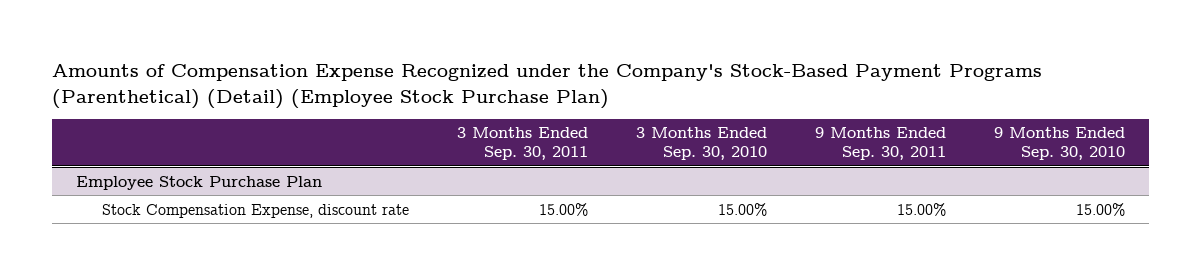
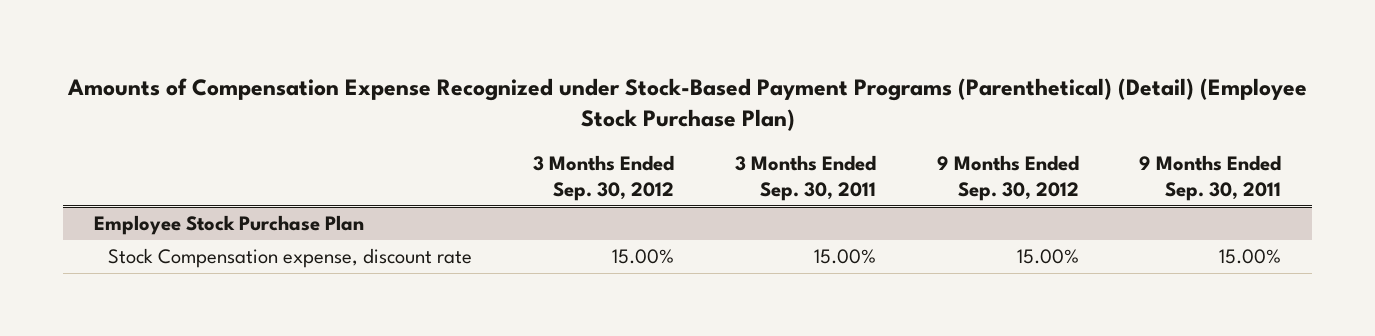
- Amounts of Compensation Expense Recognized under the Company's Stock-Based Payment Programs (Parenthetical) (Detail) (Employee Stock Purchase Plan)
+ Amounts of Compensation Expense Recognized under Stock-Based Payment Programs (Parenthetical) (Detail) (Employee Stock Purchase Plan)
- | 3 Months Ended Sep. 30, 2011 | 3 Months Ended Sep. 30, 2010 | 9 Months Ended Sep. 30, 2011 | 9 Months Ended Sep. 30, 2010
+ | 3 Months Ended Sep. 30, 2012 | 3 Months Ended Sep. 30, 2011 | 9 Months Ended Sep. 30, 2012 | 9 Months Ended Sep. 30, 2011
@ Employee Stock Purchase Plan
- Stock Compensation Expense, discount rate | 15.00% | 15.00% | 15.00% | 15.00%
+ Stock Compensation expense, discount rate | 15.00% | 15.00% | 15.00% | 15.00%

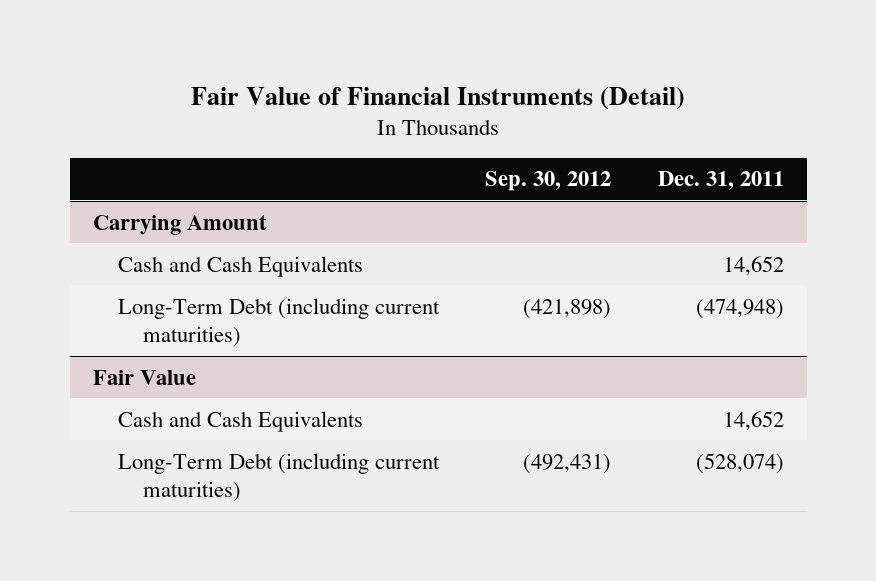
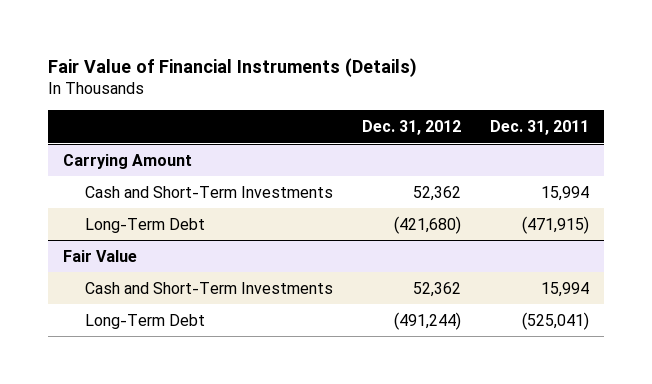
- Fair Value of Financial Instruments (Detail)
+ Fair Value of Financial Instruments (Details)
- | Sep. 30, 2012 | Dec. 31, 2011
+ | Dec. 31, 2012 | Dec. 31, 2011
@ Carrying Amount
- Cash and Cash Equivalents | | 14,652
- Long-Term Debt (including current maturities) | (421,898) | (474,948)
+ Cash and Short-Term Investments | 52,362 | 15,994
+ Long-Term Debt | (421,680) | (471,915)
@ Fair Value
- Cash and Cash Equivalents | | 14,652
- Long-Term Debt (including current maturities) | (492,431) | (528,074)
+ Cash and Short-Term Investments | 52,362 | 15,994
+ Long-Term Debt | (491,244) | (525,041)

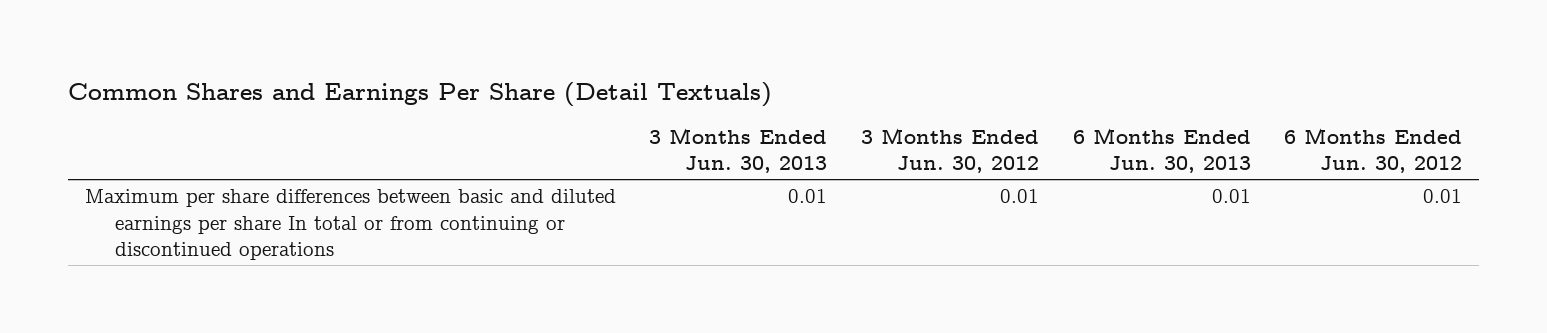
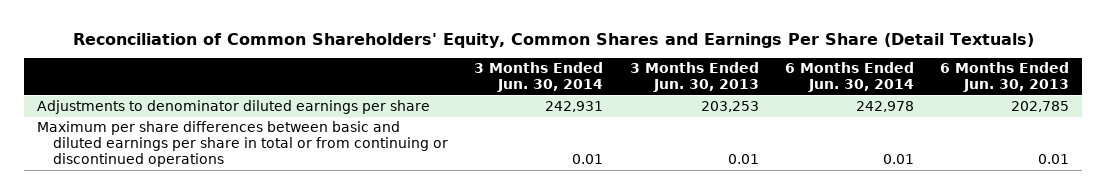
- Common Shares and Earnings Per Share (Detail Textuals)
+ Reconciliation of Common Shareholders' Equity, Common Shares and Earnings Per Share (Detail Textuals)
- | 3 Months Ended Jun. 30, 2013 | 3 Months Ended Jun. 30, 2012 | 6 Months Ended Jun. 30, 2013 | 6 Months Ended Jun. 30, 2012
+ | 3 Months Ended Jun. 30, 2014 | 3 Months Ended Jun. 30, 2013 | 6 Months Ended Jun. 30, 2014 | 6 Months Ended Jun. 30, 2013
- Maximum per share differences between basic and diluted earnings per share In total or from continuing or discontinued operations | 0.01 | 0.01 | 0.01 | 0.01
+ Adjustments to denominator diluted earnings per share | 242,931 | 203,253 | 242,978 | 202,785
+ Maximum per share differences between basic and diluted earnings per share in total or from continuing or discontinued operations | 0.01 | 0.01 | 0.01 | 0.01

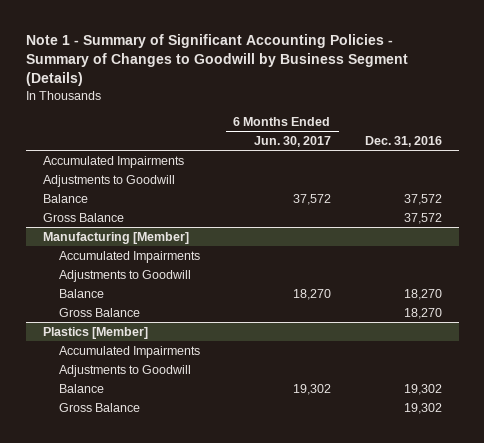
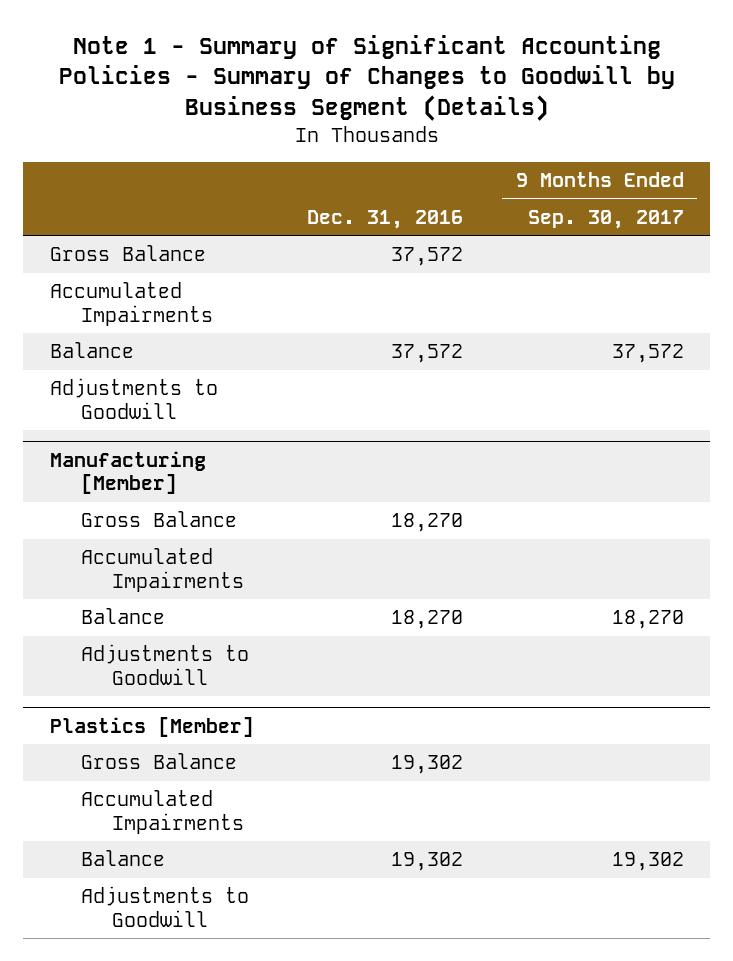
- | 6 Months Ended Jun. 30, 2017 | Dec. 31, 2016
+ | Dec. 31, 2016 | 9 Months Ended Sep. 30, 2017
moved up: Gross Balance | 37,572 |
moved down: Adjustments to Goodwill
@ Manufacturing [Member]
moved up: Gross Balance | 18,270 |
moved down: Adjustments to Goodwill
@ Plastics [Member]
moved up: Gross Balance | 19,302 |
moved down: Adjustments to Goodwill

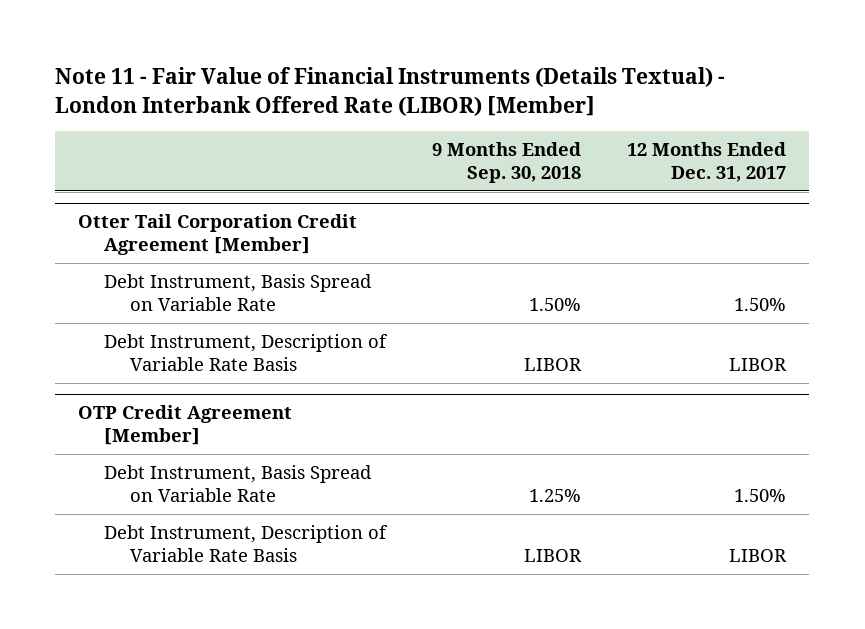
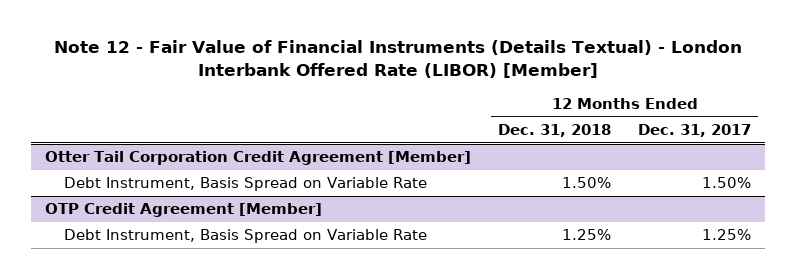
- Note 11 - Fair Value of Financial Instruments (Details Textual) - London Interbank Offered Rate (LIBOR) [Member]
+ Note 12 - Fair Value of Financial Instruments (Details Textual) - London Interbank Offered Rate (LIBOR) [Member]
- | 9 Months Ended Sep. 30, 2018 | 12 Months Ended Dec. 31, 2017
+ | 12 Months Ended Dec. 31, 2018 | 12 Months Ended Dec. 31, 2017
@ Otter Tail Corporation Credit Agreement [Member]
- Debt Instrument, Description of Variable Rate Basis | LIBOR | LIBOR
@ OTP Credit Agreement [Member]
- Debt Instrument, Basis Spread on Variable Rate | 1.25% | 1.50%
- Debt Instrument, Description of Variable Rate Basis | LIBOR | LIBOR
+ Debt Instrument, Basis Spread on Variable Rate | 1.25% | 1.25%

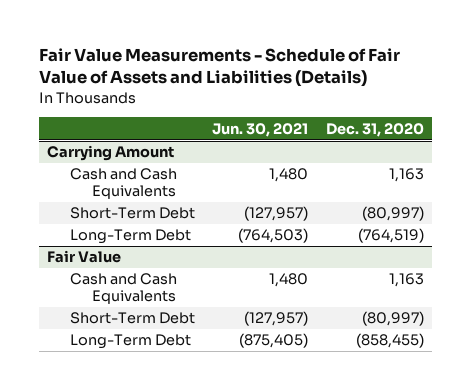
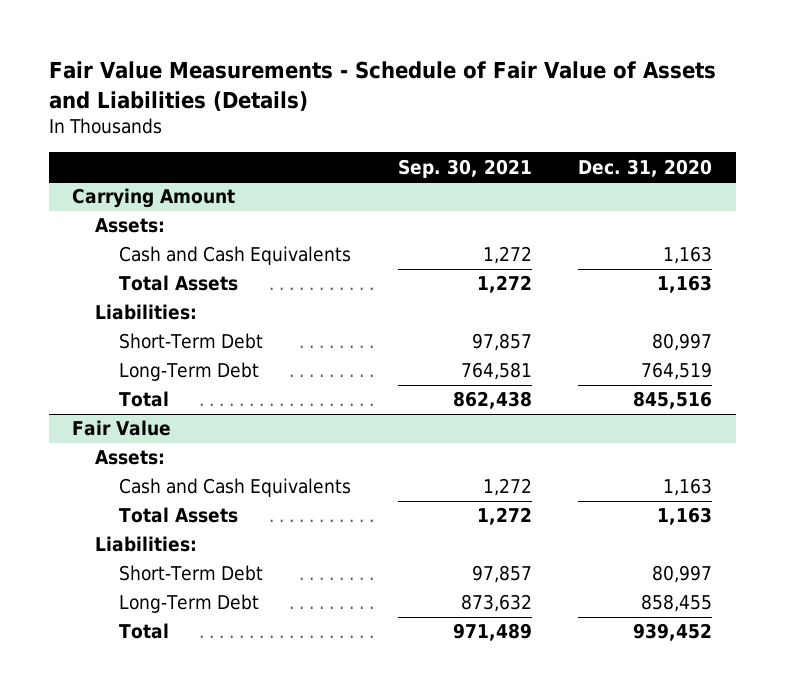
- | Jun. 30, 2021 | Dec. 31, 2020
+ | Sep. 30, 2021 | Dec. 31, 2020
@ Carrying Amount
+ Assets:
- Short-Term Debt | (127,957) | (80,997)
- Long-Term Debt | (764,503) | (764,519)
+ Total Assets | 1,272 | 1,163
+ Liabilities:
+ Short-Term Debt | 97,857 | 80,997
+ Long-Term Debt | 764,581 | 764,519
+ Total | 862,438 | 845,516
@ Fair Value
+ Assets:
- Short-Term Debt | (127,957) | (80,997)
- Long-Term Debt | (875,405) | (858,455)
+ Total Assets | 1,272 | 1,163
+ Liabilities:
+ Short-Term Debt | 97,857 | 80,997
+ Long-Term Debt | 873,632 | 858,455
+ Total | 971,489 | 939,452

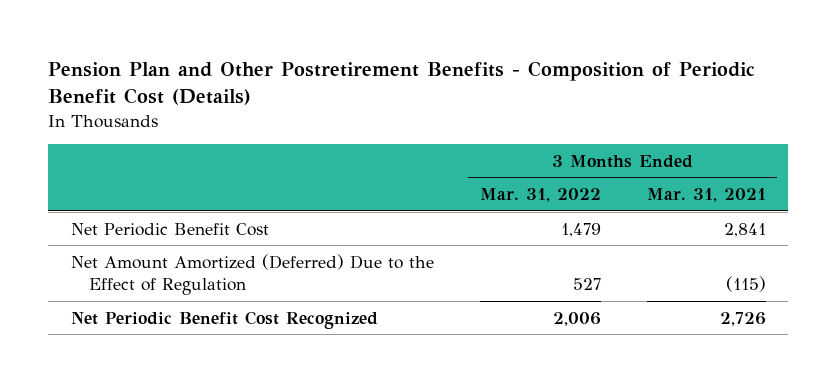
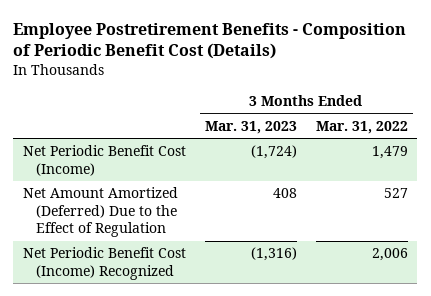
- Pension Plan and Other Postretirement Benefits - Composition of Periodic Benefit Cost (Details)
+ Employee Postretirement Benefits - Composition of Periodic Benefit Cost (Details)
- | 3 Months Ended Mar. 31, 2022 | 3 Months Ended Mar. 31, 2021
+ | 3 Months Ended Mar. 31, 2023 | 3 Months Ended Mar. 31, 2022
- Net Periodic Benefit Cost | 1,479 | 2,841
+ Net Periodic Benefit Cost (Income) | (1,724) | 1,479
- Net Periodic Benefit Cost Recognized | 2,006 | 2,726
+ Net Periodic Benefit Cost (Income) Recognized | (1,316) | 2,006

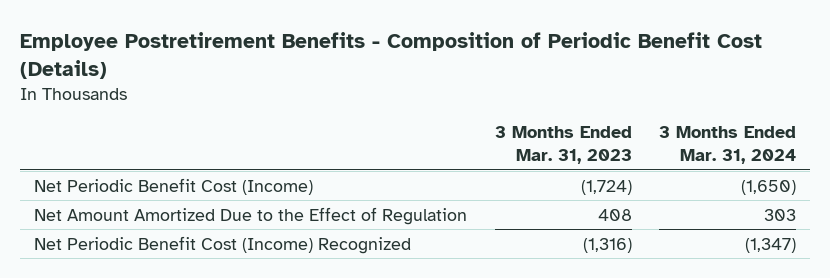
- | 3 Months Ended Mar. 31, 2023 | 3 Months Ended Mar. 31, 2022
+ | 3 Months Ended Mar. 31, 2023 | 3 Months Ended Mar. 31, 2024
- Net Amount Amortized (Deferred) Due to the Effect of Regulation | 408 | 527
+ Net Amount Amortized Due to the Effect of Regulation | 408 | 303

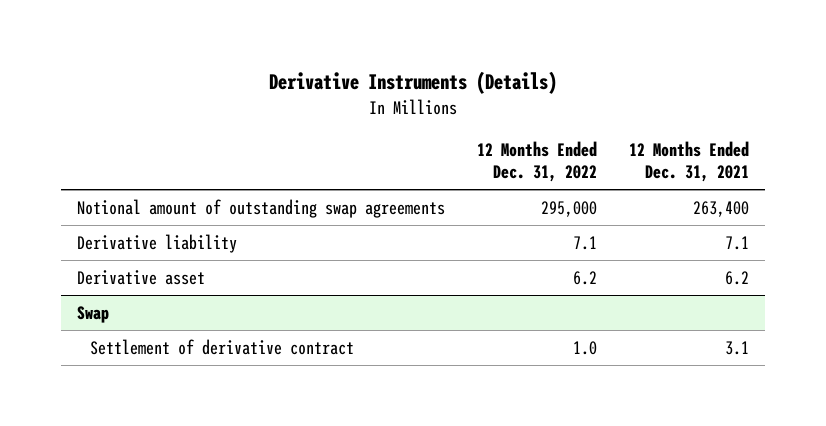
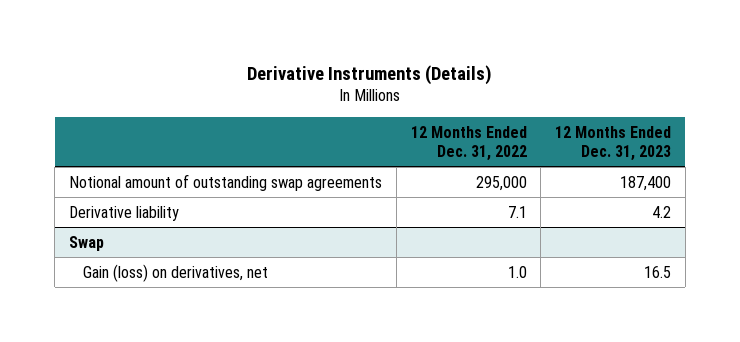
- | 12 Months Ended Dec. 31, 2022 | 12 Months Ended Dec. 31, 2021
+ | 12 Months Ended Dec. 31, 2022 | 12 Months Ended Dec. 31, 2023
- Derivative asset | 6.2 | 6.2
@ Swap
- Settlement of derivative contract | 1.0 | 3.1
+ Gain (loss) on derivatives, net | 1.0 | 16.5

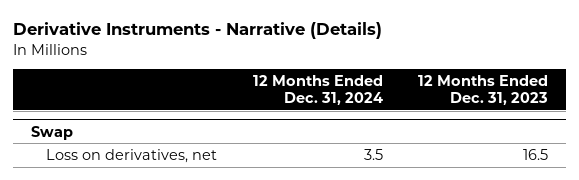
- Derivative Instruments (Details)
+ Derivative Instruments - Narrative (Details)
- | 12 Months Ended Dec. 31, 2022 | 12 Months Ended Dec. 31, 2023
+ | 12 Months Ended Dec. 31, 2024 | 12 Months Ended Dec. 31, 2023
- Notional amount of outstanding swap agreements | 295,000 | 187,400
- Derivative liability | 7.1 | 4.2
@ Swap
- Gain (loss) on derivatives, net | 1.0 | 16.5
+ Loss on derivatives, net | 3.5 | 16.5

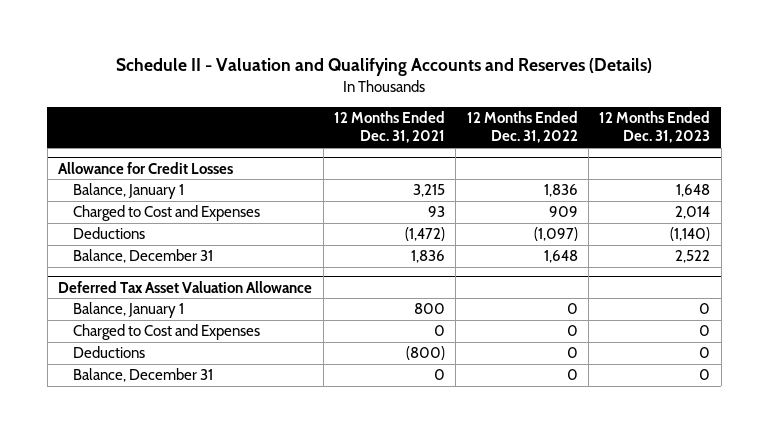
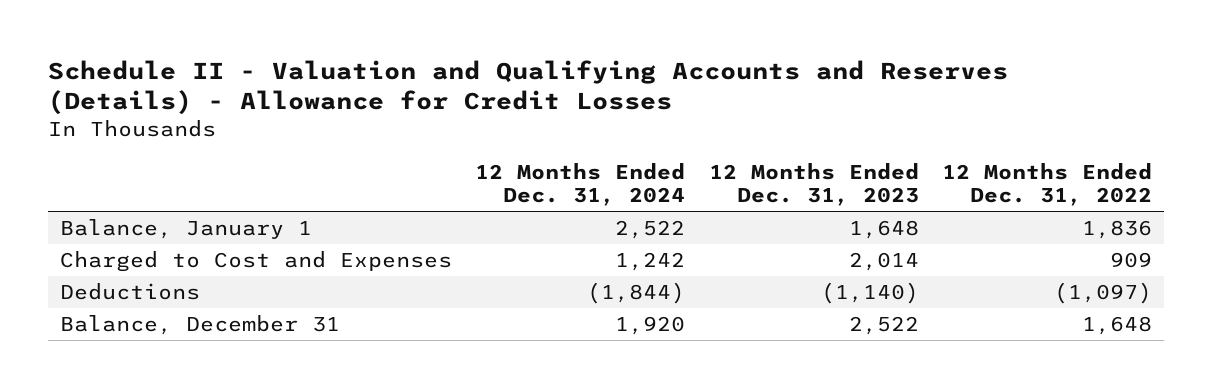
- Schedule II - Valuation and Qualifying Accounts and Reserves (Details)
+ Schedule II - Valuation and Qualifying Accounts and Reserves (Details) - Allowance for Credit Losses
- | 12 Months Ended Dec. 31, 2021 | 12 Months Ended Dec. 31, 2022 | 12 Months Ended Dec. 31, 2023
+ | 12 Months Ended Dec. 31, 2024 | 12 Months Ended Dec. 31, 2023 | 12 Months Ended Dec. 31, 2022
- Allowance for Credit Losses
- Deferred Tax Asset Valuation Allowance
- Balance, January 1 | 800 | 0 | 0
- Charged to Cost and Expenses | 0 | 0 | 0
- Deductions | (800) | 0 | 0
- Balance, December 31 | 0 | 0 | 0

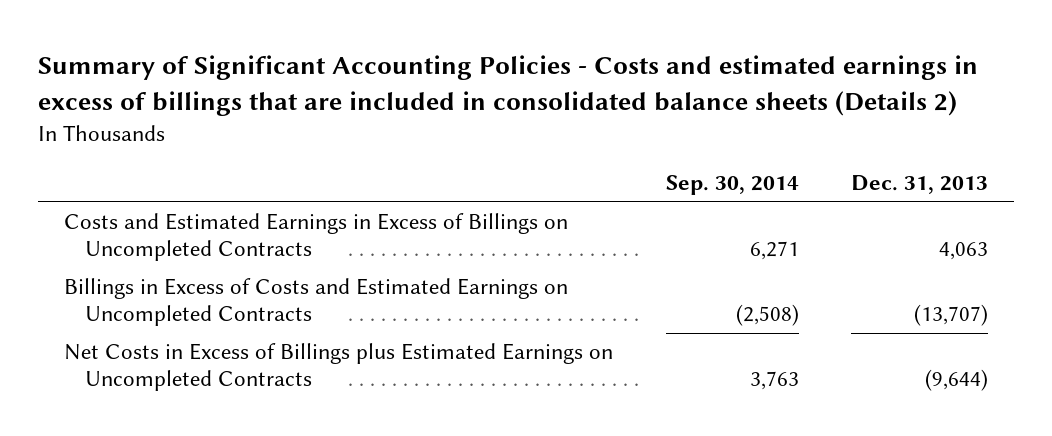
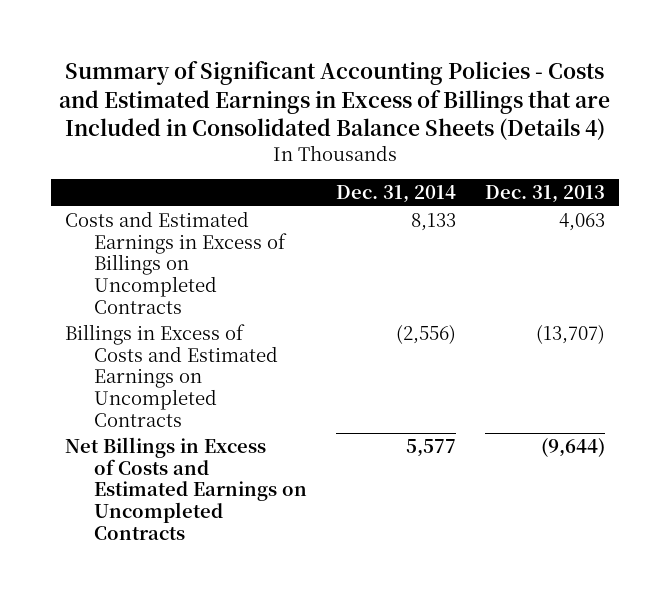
- Summary of Significant Accounting Policies - Costs and estimated earnings in excess of billings that are included in consolidated balance sheets (Details 2)
+ Summary of Significant Accounting Policies - Costs and Estimated Earnings in Excess of Billings that are Included in Consolidated Balance Sheets (Details 4)
- | Sep. 30, 2014 | Dec. 31, 2013
+ | Dec. 31, 2014 | Dec. 31, 2013
- Net Costs in Excess of Billings plus Estimated Earnings on Uncompleted Contracts | 3,763 | (9,644)
+ Net Billings in Excess of Costs and Estimated Earnings on Uncompleted Contracts | 5,577 | (9,644)

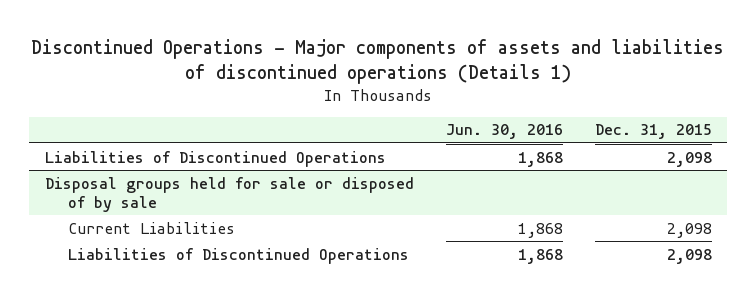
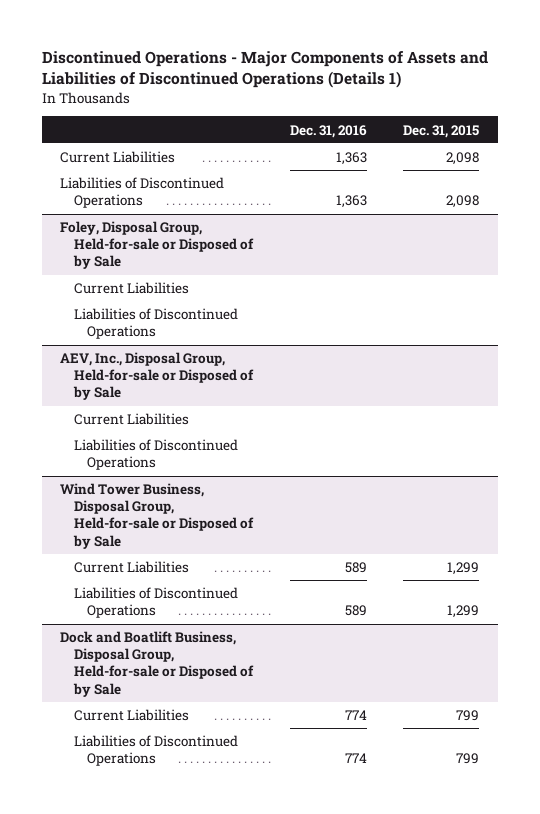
- Discontinued Operations - Major components of assets and liabilities of discontinued operations (Details 1)
+ Discontinued Operations - Major Components of Assets and Liabilities of Discontinued Operations (Details 1)
- | Jun. 30, 2016 | Dec. 31, 2015
+ | Dec. 31, 2016 | Dec. 31, 2015
- Liabilities of Discontinued Operations | 1,868 | 2,098
- Disposal groups held for sale or disposed of by sale
+ Foley, Disposal Group, Held-for-sale or Disposed of by Sale
+ Current Liabilities
+ Liabilities of Discontinued Operations
+ AEV, Inc., Disposal Group, Held-for-sale or Disposed of by Sale
+ Current Liabilities
+ Liabilities of Discontinued Operations
+ Wind Tower Business, Disposal Group, Held-for-sale or Disposed of by Sale
+ Current Liabilities | 589 | 1,299
+ Liabilities of Discontinued Operations | 589 | 1,299
+ Dock and Boatlift Business, Disposal Group, Held-for-sale or Disposed of by Sale
+ Current Liabilities | 774 | 799
+ Liabilities of Discontinued Operations | 774 | 799

